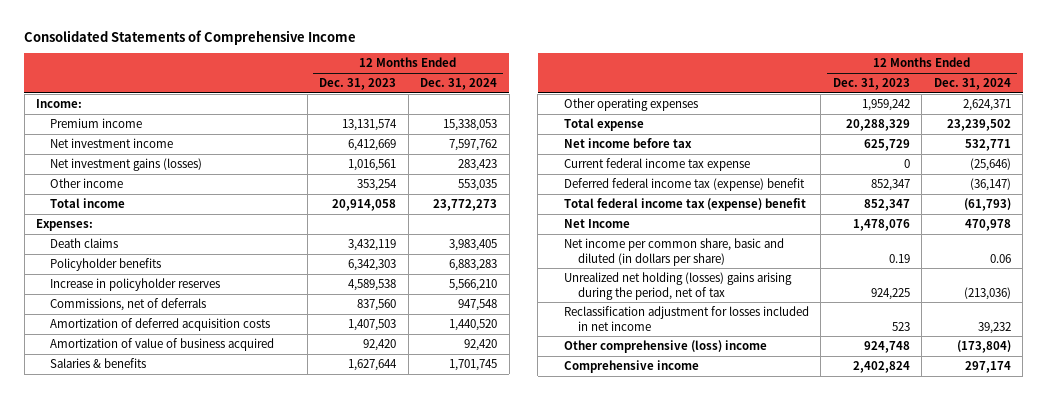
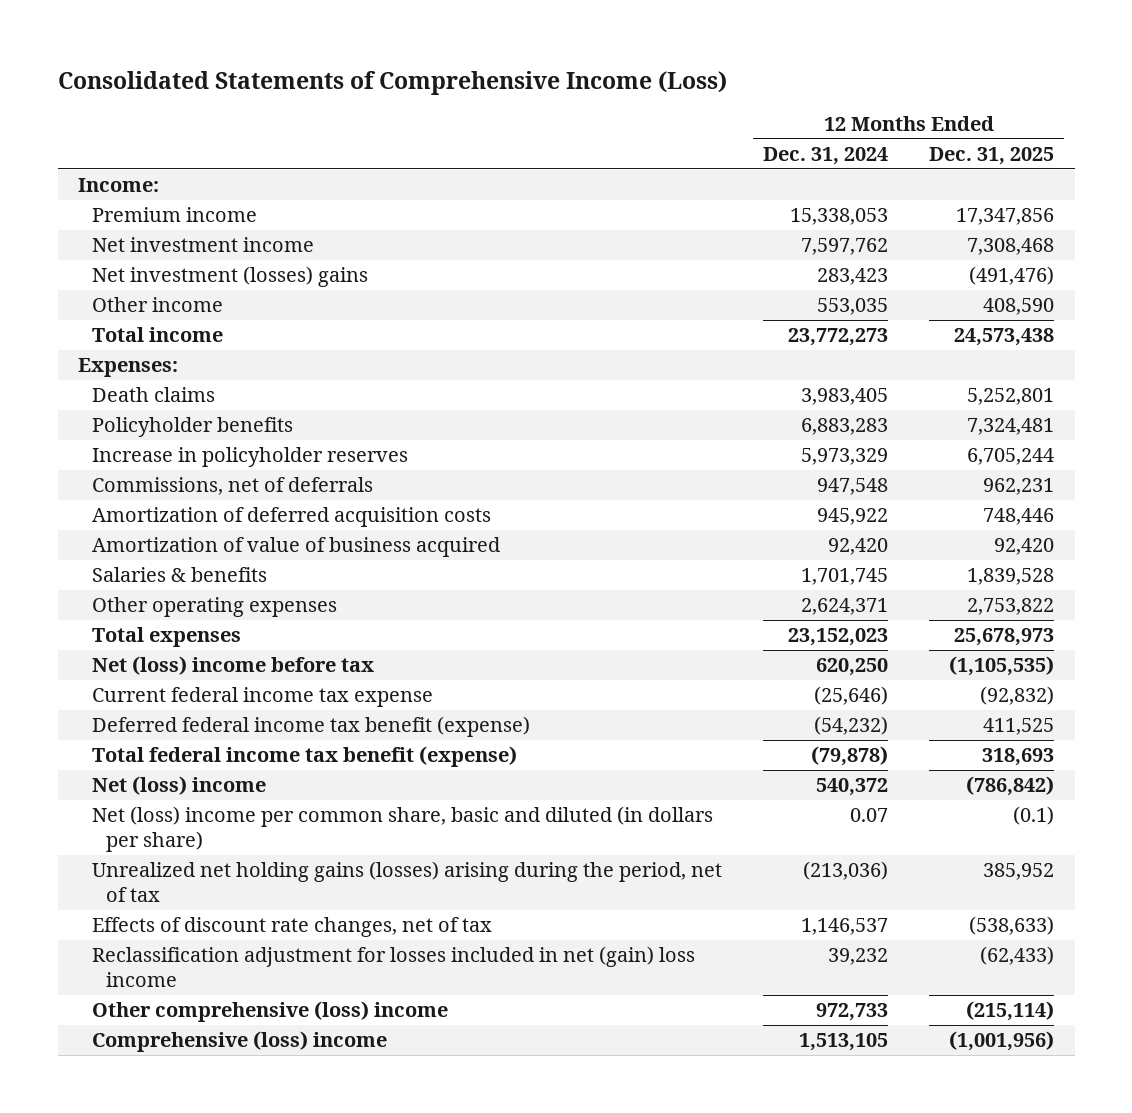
- Consolidated Statements of Comprehensive Income
+ Consolidated Statements of Comprehensive Income (Loss)
- | 12 Months Ended Dec. 31, 2023 | 12 Months Ended Dec. 31, 2024
+ | 12 Months Ended Dec. 31, 2024 | 12 Months Ended Dec. 31, 2025
- Net investment gains (losses) | 1,016,561 | 283,423
+ Net investment (losses) gains | 283,423 | (491,476)
- Increase in policyholder reserves | 4,589,538 | 5,566,210
+ Increase in policyholder reserves | 5,973,329 | 6,705,244
- Amortization of deferred acquisition costs | 1,407,503 | 1,440,520
+ Amortization of deferred acquisition costs | 945,922 | 748,446
- Total expense | 20,288,329 | 23,239,502
- Net income before tax | 625,729 | 532,771
+ Total expenses | 23,152,023 | 25,678,973
+ Net (loss) income before tax | 620,250 | (1,105,535)
- Deferred federal income tax (expense) benefit | 852,347 | (36,147)
- Total federal income tax (expense) benefit | 852,347 | (61,793)
- Net Income | 1,478,076 | 470,978
- Net income per common share, basic and diluted (in dollars per share) | 0.19 | 0.06
- Unrealized net holding (losses) gains arising during the period, net of tax | 924,225 | (213,036)
- Reclassification adjustment for losses included in net income | 523 | 39,232
- Other comprehensive (loss) income | 924,748 | (173,804)
- Comprehensive income | 2,402,824 | 297,174
+ Deferred federal income tax benefit (expense) | (54,232) | 411,525
+ Total federal income tax benefit (expense) | (79,878) | 318,693
+ Net (loss) income | 540,372 | (786,842)
+ Net (loss) income per common share, basic and diluted (in dollars per share) | 0.07 | (0.1)
+ Unrealized net holding gains (losses) arising during the period, net of tax | (213,036) | 385,952
+ Effects of discount rate changes, net of tax | 1,146,537 | (538,633)
+ Reclassification adjustment for losses included in net (gain) loss income | 39,232 | (62,433)
+ Other comprehensive (loss) income | 972,733 | (215,114)
+ Comprehensive (loss) income | 1,513,105 | (1,001,956)

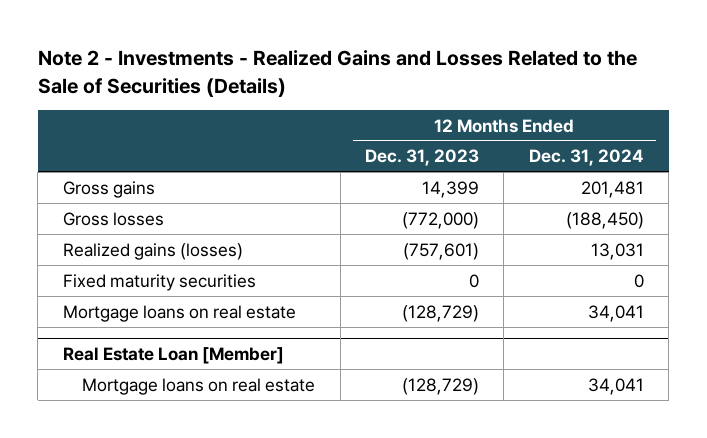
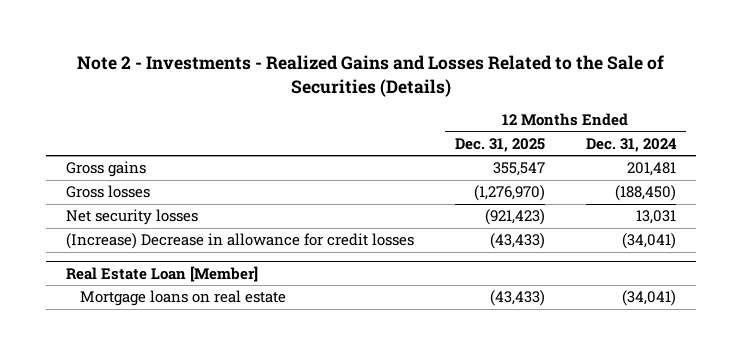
- | 12 Months Ended Dec. 31, 2023 | 12 Months Ended Dec. 31, 2024
+ | 12 Months Ended Dec. 31, 2025 | 12 Months Ended Dec. 31, 2024
- Realized gains (losses) | (757,601) | 13,031
- Fixed maturity securities | 0 | 0
- Mortgage loans on real estate | (128,729) | 34,041
+ Net security losses | (921,423) | 13,031
+ (Increase) Decrease in allowance for credit losses | (43,433) | (34,041)
@ Real Estate Loan [Member]
- Mortgage loans on real estate | (128,729) | 34,041
+ Mortgage loans on real estate | (43,433) | (34,041)

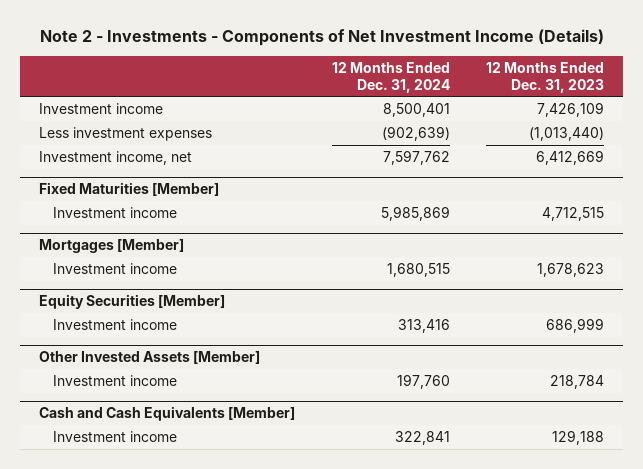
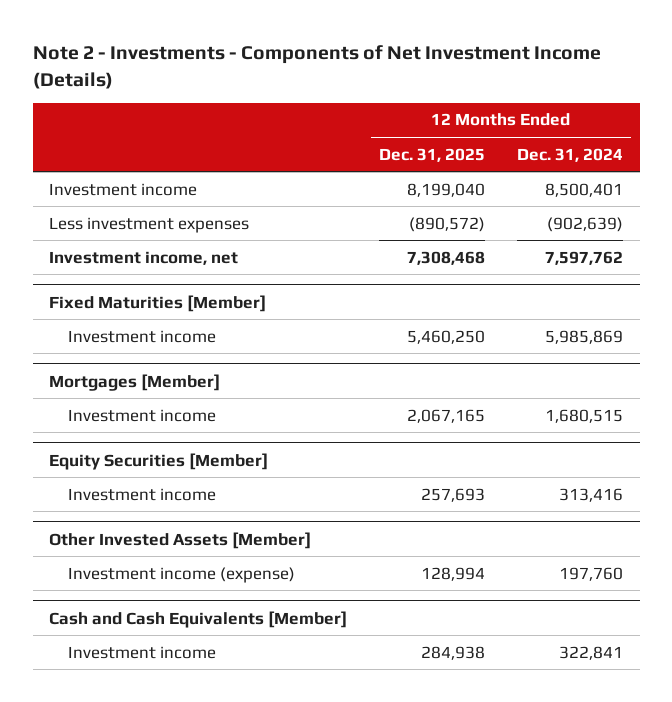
- | 12 Months Ended Dec. 31, 2024 | 12 Months Ended Dec. 31, 2023
+ | 12 Months Ended Dec. 31, 2025 | 12 Months Ended Dec. 31, 2024
@ Other Invested Assets [Member]
- Investment income | 197,760 | 218,784
+ Investment income (expense) | 128,994 | 197,760

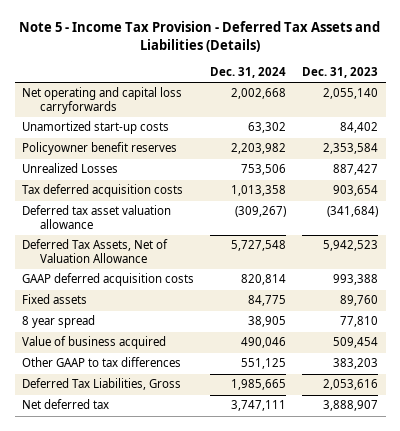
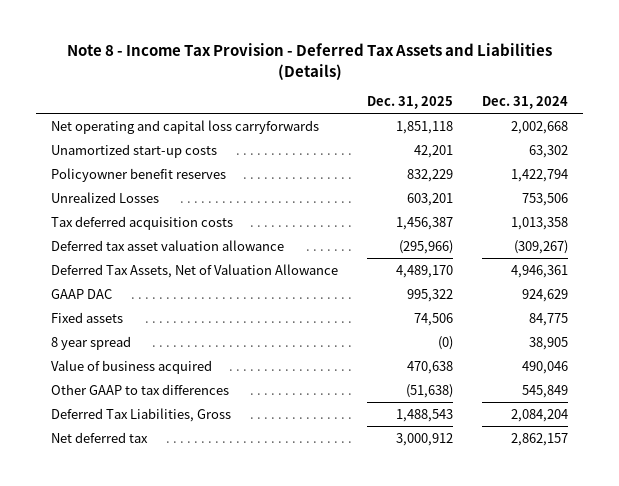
- Note 5 - Income Tax Provision - Deferred Tax Assets and Liabilities (Details)
+ Note 8 - Income Tax Provision - Deferred Tax Assets and Liabilities (Details)
- | Dec. 31, 2024 | Dec. 31, 2023
+ | Dec. 31, 2025 | Dec. 31, 2024
- Policyowner benefit reserves | 2,203,982 | 2,353,584
+ Policyowner benefit reserves | 832,229 | 1,422,794
- Deferred Tax Assets, Net of Valuation Allowance | 5,727,548 | 5,942,523
- GAAP deferred acquisition costs | 820,814 | 993,388
+ Deferred Tax Assets, Net of Valuation Allowance | 4,489,170 | 4,946,361
+ GAAP DAC | 995,322 | 924,629
- Other GAAP to tax differences | 551,125 | 383,203
- Deferred Tax Liabilities, Gross | 1,985,665 | 2,053,616
- Net deferred tax | 3,747,111 | 3,888,907
+ Other GAAP to tax differences | (51,638) | 545,849
+ Deferred Tax Liabilities, Gross | 1,488,543 | 2,084,204
+ Net deferred tax | 3,000,912 | 2,862,157

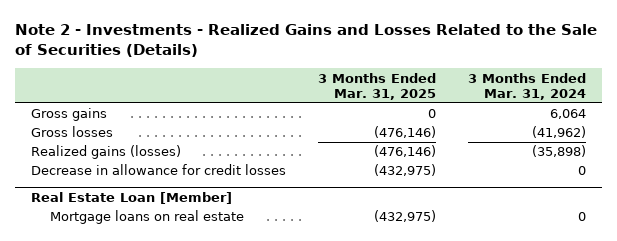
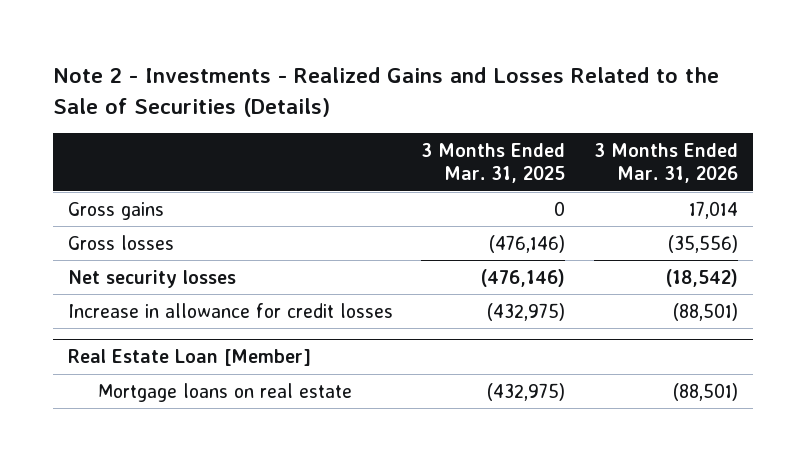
- | 3 Months Ended Mar. 31, 2025 | 3 Months Ended Mar. 31, 2024
+ | 3 Months Ended Mar. 31, 2025 | 3 Months Ended Mar. 31, 2026
- Realized gains (losses) | (476,146) | (35,898)
- Decrease in allowance for credit losses | (432,975) | 0
+ Net security losses | (476,146) | (18,542)
+ Increase in allowance for credit losses | (432,975) | (88,501)

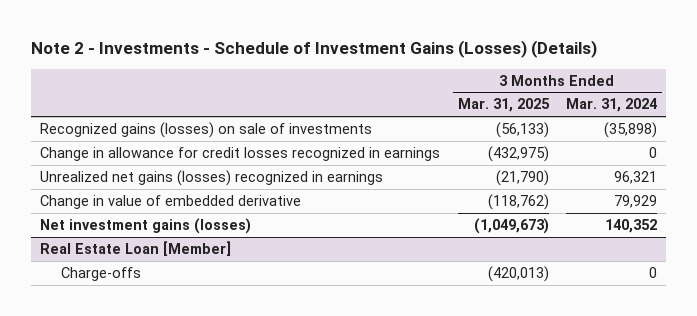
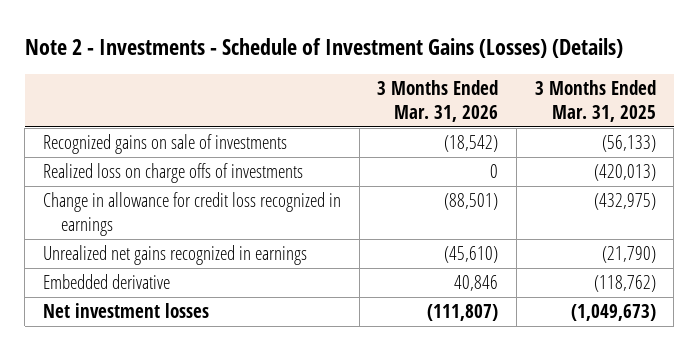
- | 3 Months Ended Mar. 31, 2025 | 3 Months Ended Mar. 31, 2024
+ | 3 Months Ended Mar. 31, 2026 | 3 Months Ended Mar. 31, 2025
- Recognized gains (losses) on sale of investments | (56,133) | (35,898)
- Change in allowance for credit losses recognized in earnings | (432,975) | 0
- Unrealized net gains (losses) recognized in earnings | (21,790) | 96,321
- Change in value of embedded derivative | (118,762) | 79,929
- Net investment gains (losses) | (1,049,673) | 140,352
- Real Estate Loan [Member]
- Charge-offs | (420,013) | 0
+ Recognized gains on sale of investments | (18,542) | (56,133)
+ Realized loss on charge offs of investments | 0 | (420,013)
+ Change in allowance for credit loss recognized in earnings | (88,501) | (432,975)
+ Unrealized net gains recognized in earnings | (45,610) | (21,790)
+ Embedded derivative | 40,846 | (118,762)
+ Net investment losses | (111,807) | (1,049,673)

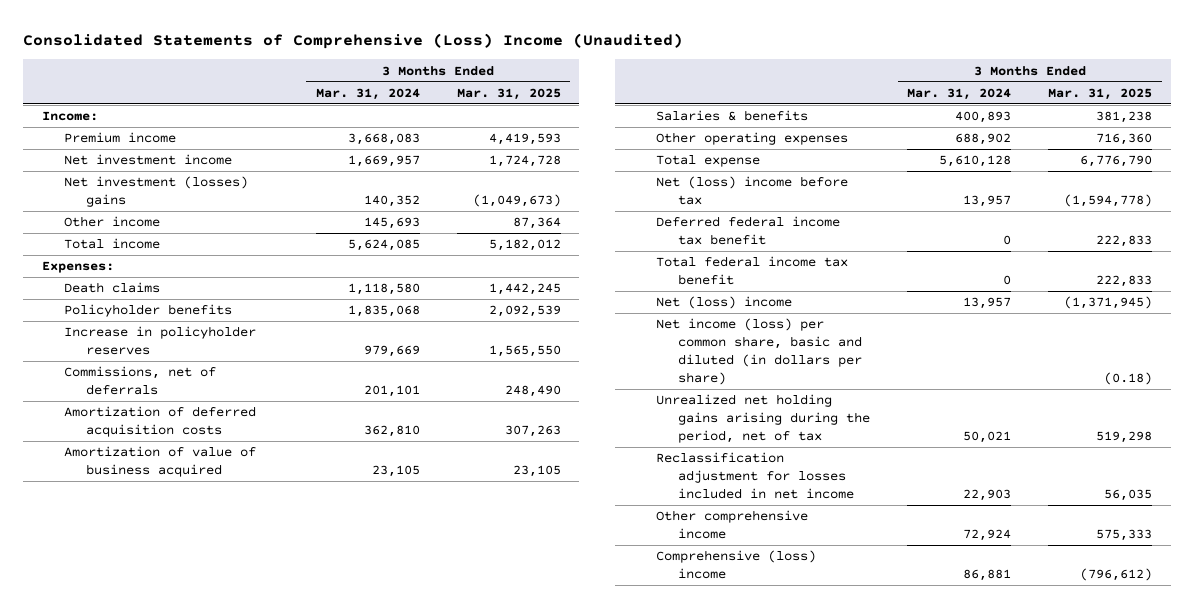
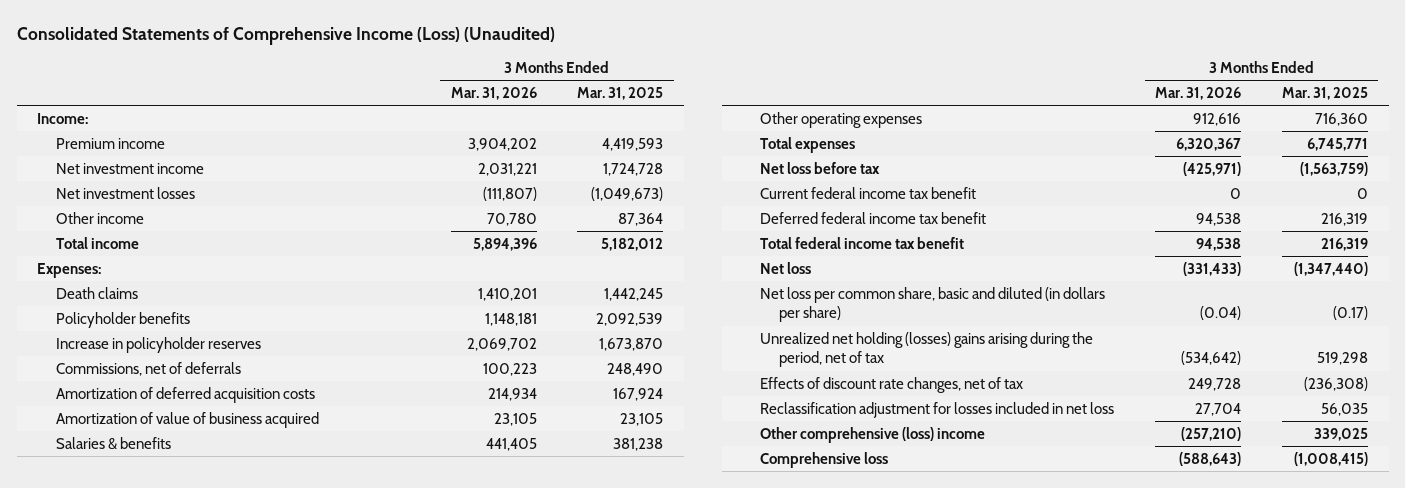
- Consolidated Statements of Comprehensive (Loss) Income (Unaudited)
+ Consolidated Statements of Comprehensive Income (Loss) (Unaudited)
- | 3 Months Ended Mar. 31, 2024 | 3 Months Ended Mar. 31, 2025
+ | 3 Months Ended Mar. 31, 2026 | 3 Months Ended Mar. 31, 2025
- Net investment (losses) gains | 140,352 | (1,049,673)
+ Net investment losses | (111,807) | (1,049,673)
- Increase in policyholder reserves | 979,669 | 1,565,550
+ Increase in policyholder reserves | 2,069,702 | 1,673,870
- Amortization of deferred acquisition costs | 362,810 | 307,263
+ Amortization of deferred acquisition costs | 214,934 | 167,924
- Total expense | 5,610,128 | 6,776,790
- Net (loss) income before tax | 13,957 | (1,594,778)
- Deferred federal income tax benefit | 0 | 222,833
- Total federal income tax benefit | 0 | 222,833
- Net (loss) income | 13,957 | (1,371,945)
- Net income (loss) per common share, basic and diluted (in dollars per share) | | (0.18)
- Unrealized net holding gains arising during the period, net of tax | 50,021 | 519,298
- Reclassification adjustment for losses included in net income | 22,903 | 56,035
- Other comprehensive income | 72,924 | 575,333
- Comprehensive (loss) income | 86,881 | (796,612)
+ Total expenses | 6,320,367 | 6,745,771
+ Net loss before tax | (425,971) | (1,563,759)
+ Current federal income tax benefit | 0 | 0
+ Deferred federal income tax benefit | 94,538 | 216,319
+ Total federal income tax benefit | 94,538 | 216,319
+ Net loss | (331,433) | (1,347,440)
+ Net loss per common share, basic and diluted (in dollars per share) | (0.04) | (0.17)
+ Unrealized net holding (losses) gains arising during the period, net of tax | (534,642) | 519,298
+ Effects of discount rate changes, net of tax | 249,728 | (236,308)
+ Reclassification adjustment for losses included in net loss | 27,704 | 56,035
+ Other comprehensive (loss) income | (257,210) | 339,025
+ Comprehensive loss | (588,643) | (1,008,415)

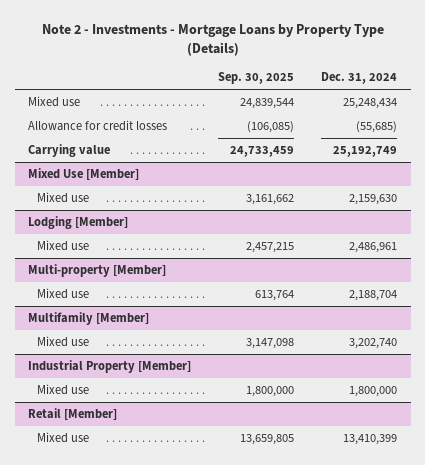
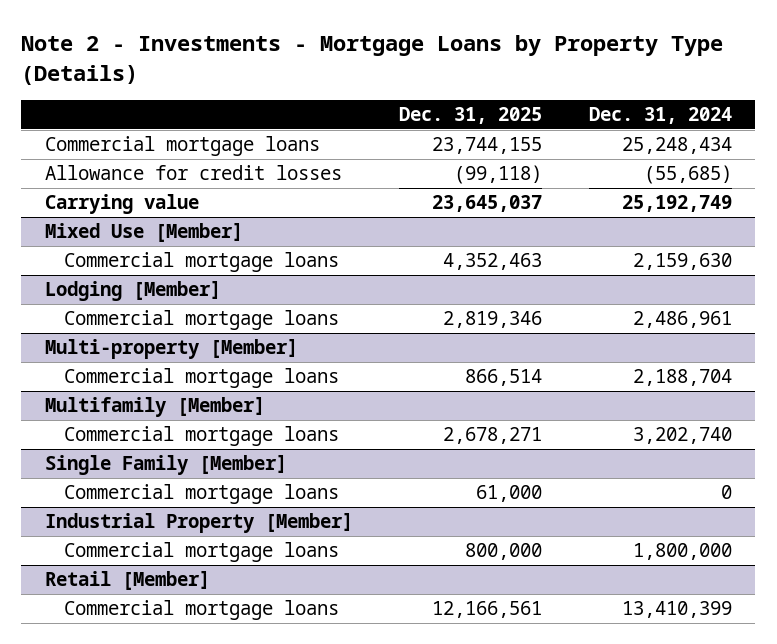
- | Sep. 30, 2025 | Dec. 31, 2024
+ | Dec. 31, 2025 | Dec. 31, 2024
- Mixed use | 24,839,544 | 25,248,434
+ Commercial mortgage loans | 23,744,155 | 25,248,434
@ Mixed Use [Member]
- Mixed use | 3,161,662 | 2,159,630
+ Commercial mortgage loans | 4,352,463 | 2,159,630
@ Lodging [Member]
- Mixed use | 2,457,215 | 2,486,961
+ Commercial mortgage loans | 2,819,346 | 2,486,961
@ Multi-property [Member]
- Mixed use | 613,764 | 2,188,704
+ Commercial mortgage loans | 866,514 | 2,188,704
@ Multifamily [Member]
- Mixed use | 3,147,098 | 3,202,740
+ Commercial mortgage loans | 2,678,271 | 3,202,740
+ Single Family [Member]
+ Commercial mortgage loans | 61,000 | 0
@ Industrial Property [Member]
- Mixed use | 1,800,000 | 1,800,000
+ Commercial mortgage loans | 800,000 | 1,800,000
@ Retail [Member]
- Mixed use | 13,659,805 | 13,410,399
+ Commercial mortgage loans | 12,166,561 | 13,410,399

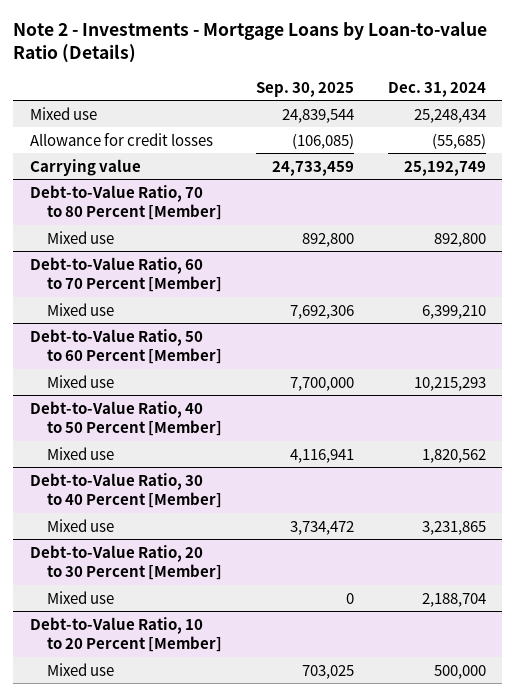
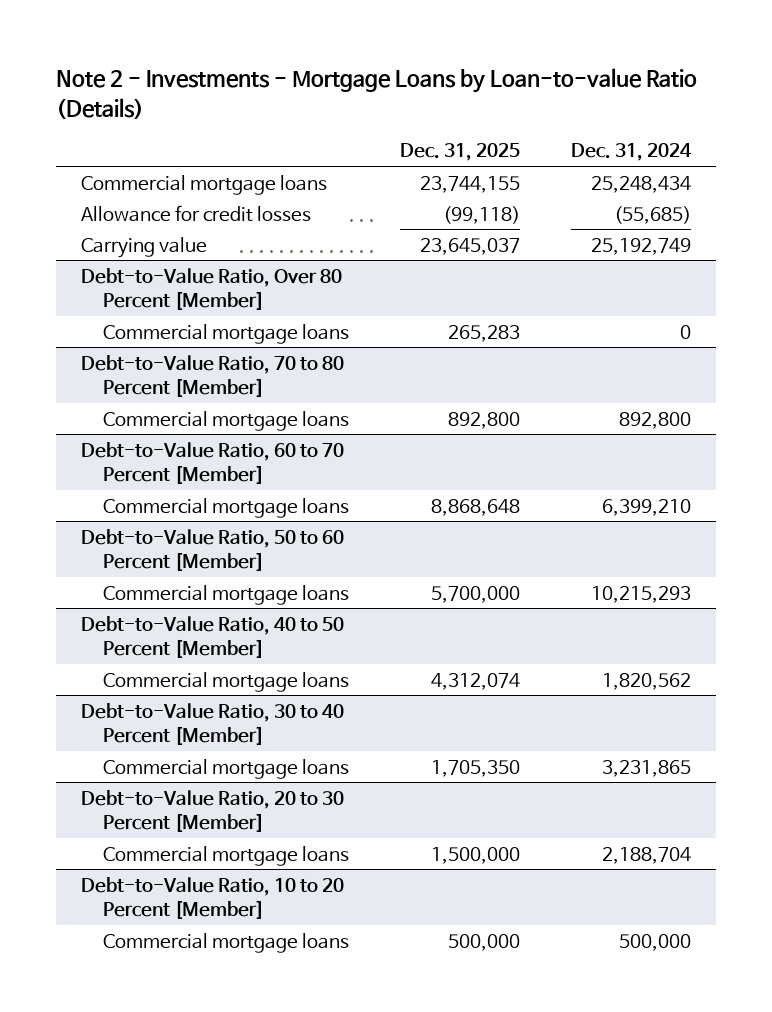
- | Sep. 30, 2025 | Dec. 31, 2024
+ | Dec. 31, 2025 | Dec. 31, 2024
- Mixed use | 24,839,544 | 25,248,434
+ Commercial mortgage loans | 23,744,155 | 25,248,434
+ Debt-to-Value Ratio, Over 80 Percent [Member]
+ Commercial mortgage loans | 265,283 | 0
@ Debt-to-Value Ratio, 70 to 80 Percent [Member]
- Mixed use | 892,800 | 892,800
+ Commercial mortgage loans | 892,800 | 892,800
@ Debt-to-Value Ratio, 60 to 70 Percent [Member]
- Mixed use | 7,692,306 | 6,399,210
+ Commercial mortgage loans | 8,868,648 | 6,399,210
@ Debt-to-Value Ratio, 50 to 60 Percent [Member]
- Mixed use | 7,700,000 | 10,215,293
+ Commercial mortgage loans | 5,700,000 | 10,215,293
@ Debt-to-Value Ratio, 40 to 50 Percent [Member]
- Mixed use | 4,116,941 | 1,820,562
+ Commercial mortgage loans | 4,312,074 | 1,820,562
@ Debt-to-Value Ratio, 30 to 40 Percent [Member]
- Mixed use | 3,734,472 | 3,231,865
+ Commercial mortgage loans | 1,705,350 | 3,231,865
@ Debt-to-Value Ratio, 20 to 30 Percent [Member]
- Mixed use | 0 | 2,188,704
+ Commercial mortgage loans | 1,500,000 | 2,188,704
@ Debt-to-Value Ratio, 10 to 20 Percent [Member]
- Mixed use | 703,025 | 500,000
+ Commercial mortgage loans | 500,000 | 500,000

